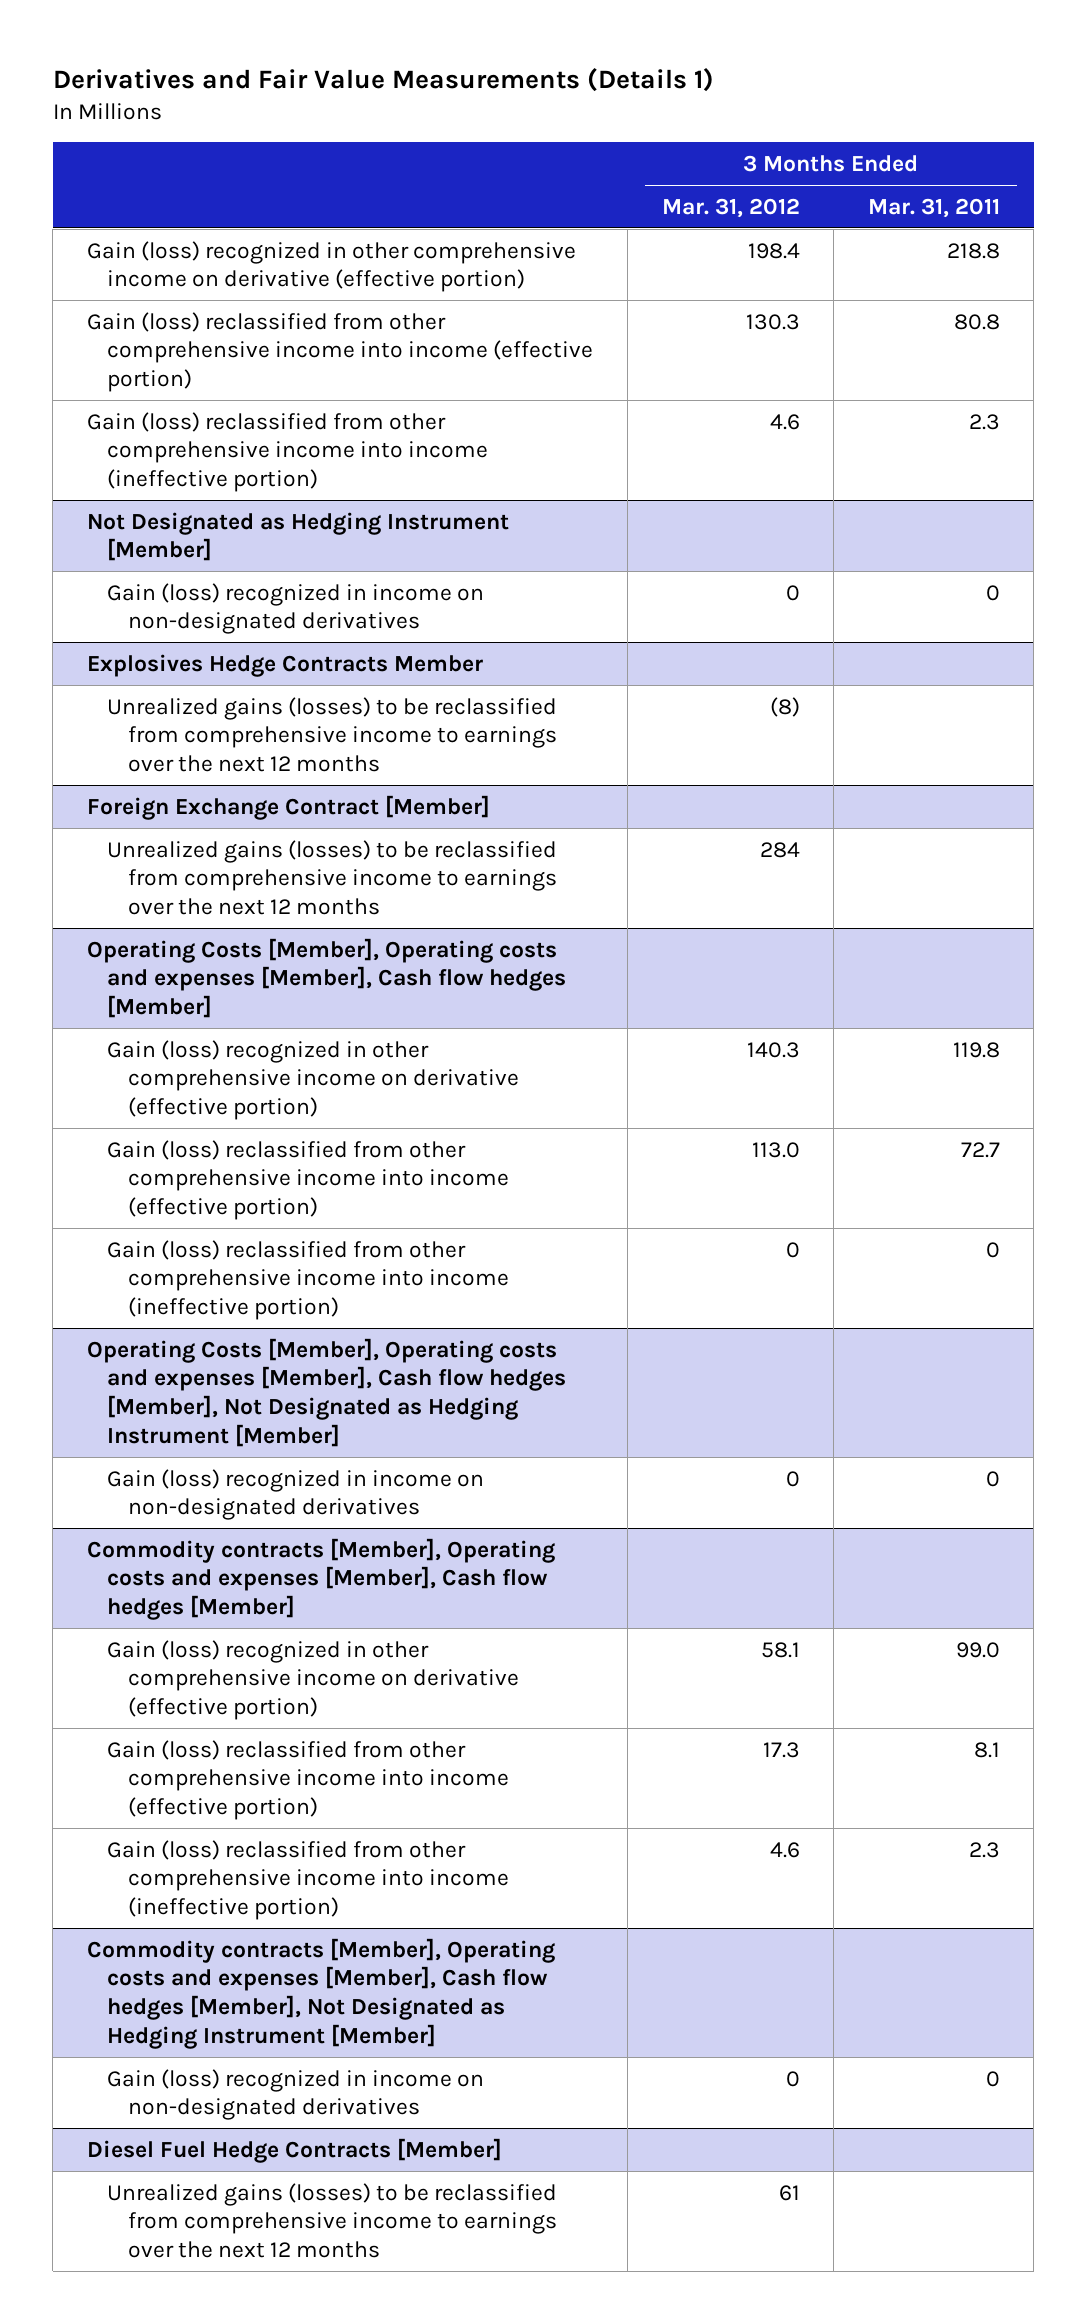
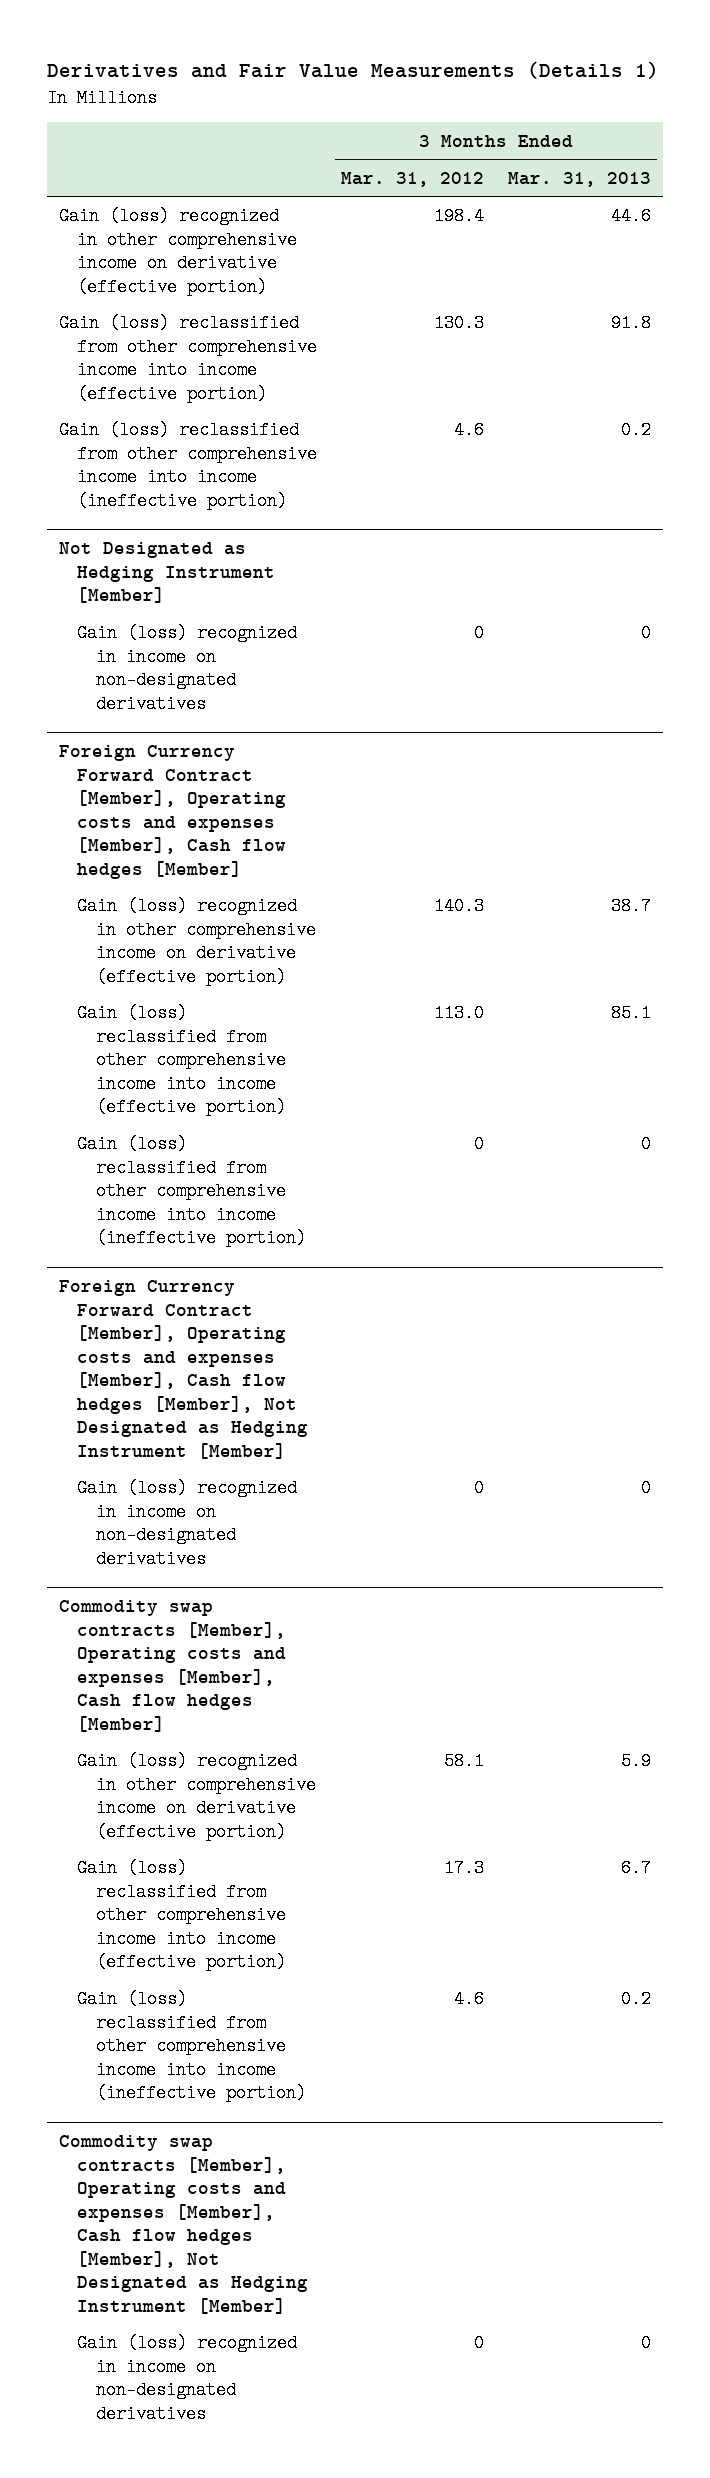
- | 3 Months Ended Mar. 31, 2012 | 3 Months Ended Mar. 31, 2011
+ | 3 Months Ended Mar. 31, 2012 | 3 Months Ended Mar. 31, 2013
- Explosives Hedge Contracts Member
- Unrealized gains (losses) to be reclassified from comprehensive income to earnings over the next 12 months | (8) |
- Foreign Exchange Contract [Member]
- Unrealized gains (losses) to be reclassified from comprehensive income to earnings over the next 12 months | 284 |
- Operating Costs [Member], Operating costs and expenses [Member], Cash flow hedges [Member]
+ Foreign Currency Forward Contract [Member], Operating costs and expenses [Member], Cash flow hedges [Member]
- Operating Costs [Member], Operating costs and expenses [Member], Cash flow hedges [Member], Not Designated as Hedging Instrument [Member]
+ Foreign Currency Forward Contract [Member], Operating costs and expenses [Member], Cash flow hedges [Member], Not Designated as Hedging Instrument [Member]
- Commodity contracts [Member], Operating costs and expenses [Member], Cash flow hedges [Member]
+ Commodity swap contracts [Member], Operating costs and expenses [Member], Cash flow hedges [Member]
- Commodity contracts [Member], Operating costs and expenses [Member], Cash flow hedges [Member], Not Designated as Hedging Instrument [Member]
+ Commodity swap contracts [Member], Operating costs and expenses [Member], Cash flow hedges [Member], Not Designated as Hedging Instrument [Member]
- Diesel Fuel Hedge Contracts [Member]
- Unrealized gains (losses) to be reclassified from comprehensive income to earnings over the next 12 months | 61 |

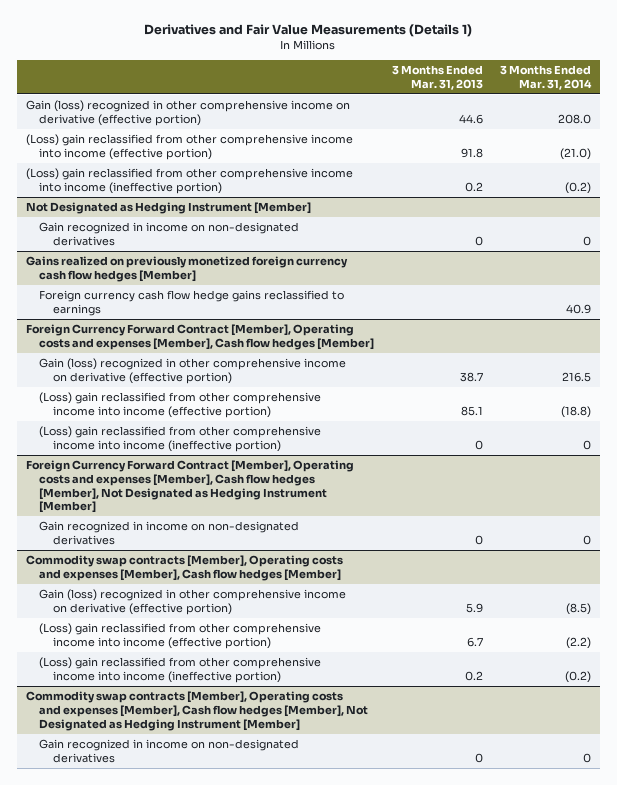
- | 3 Months Ended Mar. 31, 2012 | 3 Months Ended Mar. 31, 2013
+ | 3 Months Ended Mar. 31, 2013 | 3 Months Ended Mar. 31, 2014
- Gain (loss) reclassified from other comprehensive income into income (effective portion) | 130.3 | 91.8
- Gain (loss) reclassified from other comprehensive income into income (ineffective portion) | 4.6 | 0.2
+ (Loss) gain reclassified from other comprehensive income into income (effective portion) | 91.8 | (21.0)
+ (Loss) gain reclassified from other comprehensive income into income (ineffective portion) | 0.2 | (0.2)
@ Not Designated as Hedging Instrument [Member]
- Gain (loss) recognized in income on non-designated derivatives | 0 | 0
+ Gain recognized in income on non-designated derivatives | 0 | 0
+ Gains realized on previously monetized foreign currency cash flow hedges [Member]
+ Foreign currency cash flow hedge gains reclassified to earnings | | 40.9
@ Foreign Currency Forward Contract [Member], Operating costs and expenses [Member], Cash flow hedges [Member]
- Gain (loss) reclassified from other comprehensive income into income (effective portion) | 113.0 | 85.1
- Gain (loss) reclassified from other comprehensive income into income (ineffective portion) | 0 | 0
+ (Loss) gain reclassified from other comprehensive income into income (effective portion) | 85.1 | (18.8)
+ (Loss) gain reclassified from other comprehensive income into income (ineffective portion) | 0 | 0
@ Foreign Currency Forward Contract [Member], Operating costs and expenses [Member], Cash flow hedges [Member], Not Designated as Hedging Instrument [Member]
- Gain (loss) recognized in income on non-designated derivatives | 0 | 0
+ Gain recognized in income on non-designated derivatives | 0 | 0
@ Commodity swap contracts [Member], Operating costs and expenses [Member], Cash flow hedges [Member]
- Gain (loss) reclassified from other comprehensive income into income (effective portion) | 17.3 | 6.7
- Gain (loss) reclassified from other comprehensive income into income (ineffective portion) | 4.6 | 0.2
+ (Loss) gain reclassified from other comprehensive income into income (effective portion) | 6.7 | (2.2)
+ (Loss) gain reclassified from other comprehensive income into income (ineffective portion) | 0.2 | (0.2)
@ Commodity swap contracts [Member], Operating costs and expenses [Member], Cash flow hedges [Member], Not Designated as Hedging Instrument [Member]
- Gain (loss) recognized in income on non-designated derivatives | 0 | 0
+ Gain recognized in income on non-designated derivatives | 0 | 0

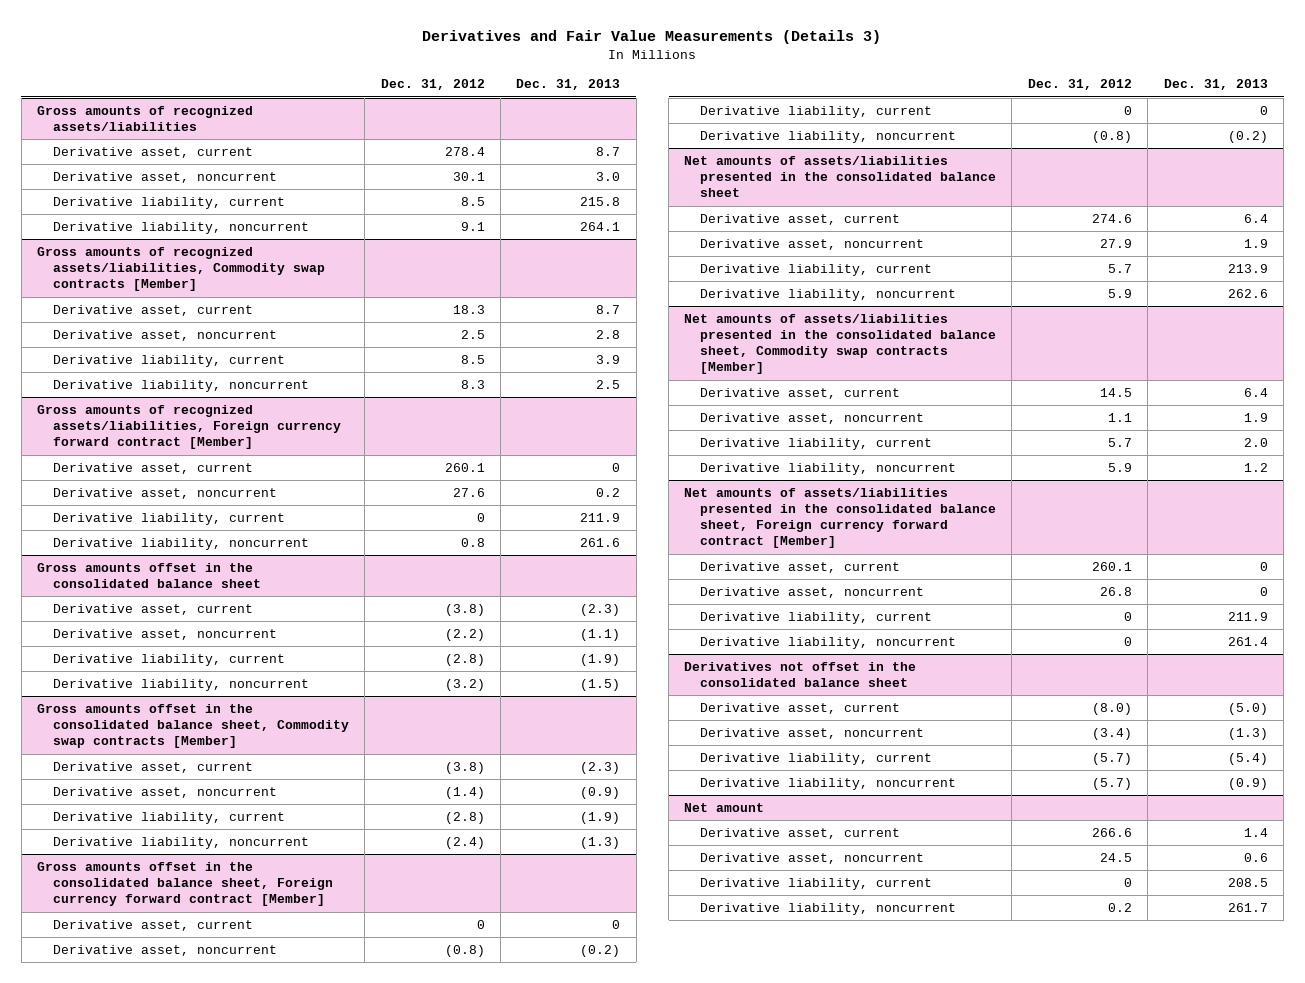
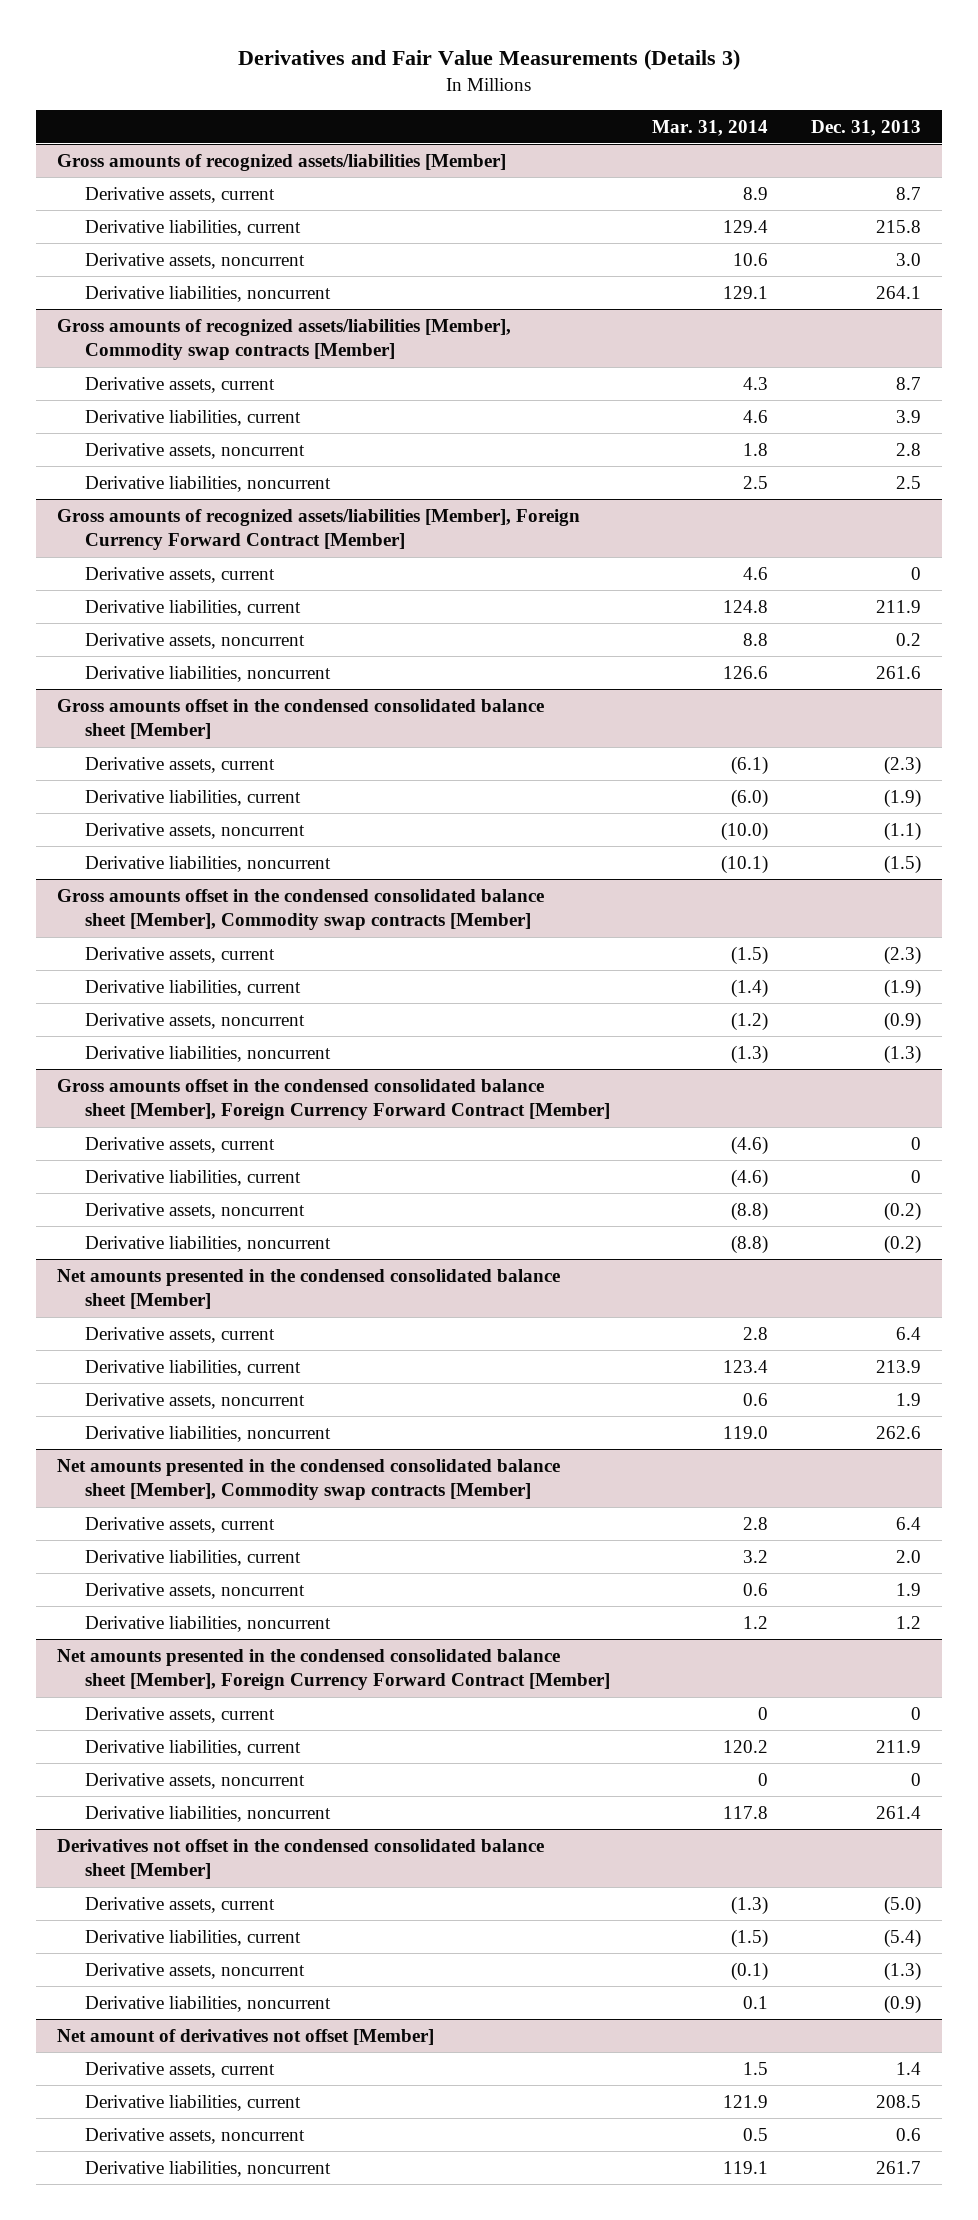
- | Dec. 31, 2012 | Dec. 31, 2013
+ | Mar. 31, 2014 | Dec. 31, 2013
- Gross amounts of recognized assets/liabilities
- Derivative asset, current | 278.4 | 8.7
- Derivative asset, noncurrent | 30.1 | 3.0
- Derivative liability, current | 8.5 | 215.8
- Derivative liability, noncurrent | 9.1 | 264.1
- Gross amounts of recognized assets/liabilities, Commodity swap contracts [Member]
- Derivative asset, current | 18.3 | 8.7
- Derivative asset, noncurrent | 2.5 | 2.8
- Derivative liability, current | 8.5 | 3.9
- Derivative liability, noncurrent | 8.3 | 2.5
- Gross amounts of recognized assets/liabilities, Foreign currency forward contract [Member]
- Derivative asset, current | 260.1 | 0
- Derivative asset, noncurrent | 27.6 | 0.2
- Derivative liability, current | 0 | 211.9
- Derivative liability, noncurrent | 0.8 | 261.6
- Gross amounts offset in the consolidated balance sheet
- Derivative asset, current | (3.8) | (2.3)
- Derivative asset, noncurrent | (2.2) | (1.1)
- Derivative liability, current | (2.8) | (1.9)
- Derivative liability, noncurrent | (3.2) | (1.5)
- Gross amounts offset in the consolidated balance sheet, Commodity swap contracts [Member]
- Derivative asset, current | (3.8) | (2.3)
- Derivative asset, noncurrent | (1.4) | (0.9)
- Derivative liability, current | (2.8) | (1.9)
- Derivative liability, noncurrent | (2.4) | (1.3)
- Gross amounts offset in the consolidated balance sheet, Foreign currency forward contract [Member]
- Derivative asset, current | 0 | 0
- Derivative asset, noncurrent | (0.8) | (0.2)
- Derivative liability, current | 0 | 0
- Derivative liability, noncurrent | (0.8) | (0.2)
- Net amounts of assets/liabilities presented in the consolidated balance sheet
- Derivative asset, current | 274.6 | 6.4
- Derivative asset, noncurrent | 27.9 | 1.9
- Derivative liability, current | 5.7 | 213.9
- Derivative liability, noncurrent | 5.9 | 262.6
- Net amounts of assets/liabilities presented in the consolidated balance sheet, Commodity swap contracts [Member]
- Derivative asset, current | 14.5 | 6.4
- Derivative asset, noncurrent | 1.1 | 1.9
- Derivative liability, current | 5.7 | 2.0
- Derivative liability, noncurrent | 5.9 | 1.2
- Net amounts of assets/liabilities presented in the consolidated balance sheet, Foreign currency forward contract [Member]
- Derivative asset, current | 260.1 | 0
- Derivative asset, noncurrent | 26.8 | 0
- Derivative liability, current | 0 | 211.9
- Derivative liability, noncurrent | 0 | 261.4
- Derivatives not offset in the consolidated balance sheet
- Derivative asset, current | (8.0) | (5.0)
- Derivative asset, noncurrent | (3.4) | (1.3)
- Derivative liability, current | (5.7) | (5.4)
- Derivative liability, noncurrent | (5.7) | (0.9)
- Net amount
- Derivative asset, current | 266.6 | 1.4
- Derivative asset, noncurrent | 24.5 | 0.6
- Derivative liability, current | 0 | 208.5
- Derivative liability, noncurrent | 0.2 | 261.7
+ Gross amounts of recognized assets/liabilities [Member]
+ Derivative assets, current | 8.9 | 8.7
+ Derivative liabilities, current | 129.4 | 215.8
+ Derivative assets, noncurrent | 10.6 | 3.0
+ Derivative liabilities, noncurrent | 129.1 | 264.1
+ Gross amounts of recognized assets/liabilities [Member], Commodity swap contracts [Member]
+ Derivative assets, current | 4.3 | 8.7
+ Derivative liabilities, current | 4.6 | 3.9
+ Derivative assets, noncurrent | 1.8 | 2.8
+ Derivative liabilities, noncurrent | 2.5 | 2.5
+ Gross amounts of recognized assets/liabilities [Member], Foreign Currency Forward Contract [Member]
+ Derivative assets, current | 4.6 | 0
+ Derivative liabilities, current | 124.8 | 211.9
+ Derivative assets, noncurrent | 8.8 | 0.2
+ Derivative liabilities, noncurrent | 126.6 | 261.6
+ Gross amounts offset in the condensed consolidated balance sheet [Member]
+ Derivative assets, current | (6.1) | (2.3)
+ Derivative liabilities, current | (6.0) | (1.9)
+ Derivative assets, noncurrent | (10.0) | (1.1)
+ Derivative liabilities, noncurrent | (10.1) | (1.5)
+ Gross amounts offset in the condensed consolidated balance sheet [Member], Commodity swap contracts [Member]
+ Derivative assets, current | (1.5) | (2.3)
+ Derivative liabilities, current | (1.4) | (1.9)
+ Derivative assets, noncurrent | (1.2) | (0.9)
+ Derivative liabilities, noncurrent | (1.3) | (1.3)
+ Gross amounts offset in the condensed consolidated balance sheet [Member], Foreign Currency Forward Contract [Member]
+ Derivative assets, current | (4.6) | 0
+ Derivative liabilities, current | (4.6) | 0
+ Derivative assets, noncurrent | (8.8) | (0.2)
+ Derivative liabilities, noncurrent | (8.8) | (0.2)
+ Net amounts presented in the condensed consolidated balance sheet [Member]
+ Derivative assets, current | 2.8 | 6.4
+ Derivative liabilities, current | 123.4 | 213.9
+ Derivative assets, noncurrent | 0.6 | 1.9
+ Derivative liabilities, noncurrent | 119.0 | 262.6
+ Net amounts presented in the condensed consolidated balance sheet [Member], Commodity swap contracts [Member]
+ Derivative assets, current | 2.8 | 6.4
+ Derivative liabilities, current | 3.2 | 2.0
+ Derivative assets, noncurrent | 0.6 | 1.9
+ Derivative liabilities, noncurrent | 1.2 | 1.2
+ Net amounts presented in the condensed consolidated balance sheet [Member], Foreign Currency Forward Contract [Member]
+ Derivative assets, current | 0 | 0
+ Derivative liabilities, current | 120.2 | 211.9
+ Derivative assets, noncurrent | 0 | 0
+ Derivative liabilities, noncurrent | 117.8 | 261.4
+ Derivatives not offset in the condensed consolidated balance sheet [Member]
+ Derivative assets, current | (1.3) | (5.0)
+ Derivative liabilities, current | (1.5) | (5.4)
+ Derivative assets, noncurrent | (0.1) | (1.3)
+ Derivative liabilities, noncurrent | 0.1 | (0.9)
+ Net amount of derivatives not offset [Member]
+ Derivative assets, current | 1.5 | 1.4
+ Derivative liabilities, current | 121.9 | 208.5
+ Derivative assets, noncurrent | 0.5 | 0.6
+ Derivative liabilities, noncurrent | 119.1 | 261.7

